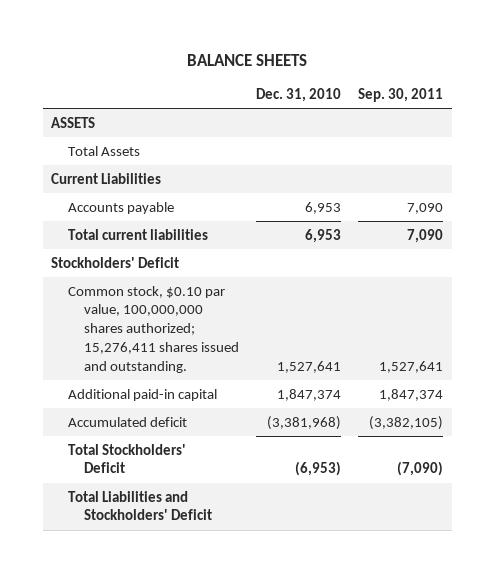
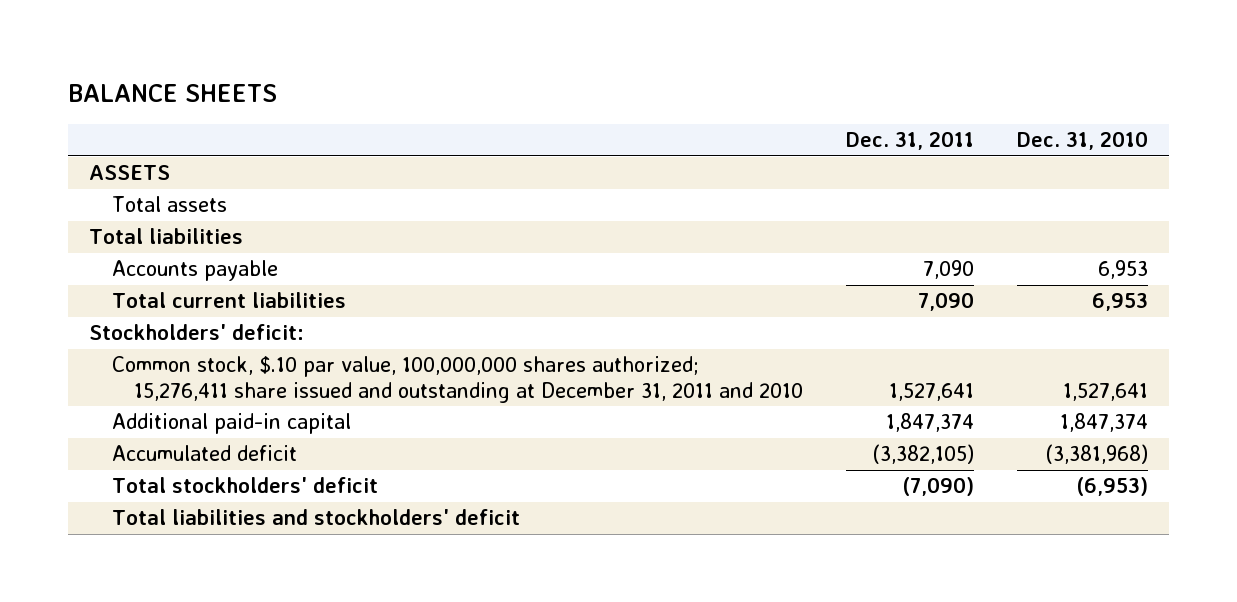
- | Dec. 31, 2010 | Sep. 30, 2011
+ | Dec. 31, 2011 | Dec. 31, 2010
- Total Assets
- Current Liabilities
+ Total assets
+ Total liabilities
- Stockholders' Deficit
- Common stock, $0.10 par value, 100,000,000 shares authorized; 15,276,411 shares issued and outstanding. | 1,527,641 | 1,527,641
+ Stockholders' deficit:
+ Common stock, $.10 par value, 100,000,000 shares authorized; 15,276,411 share issued and outstanding at December 31, 2011 and 2010 | 1,527,641 | 1,527,641
- Total Stockholders' Deficit | (6,953) | (7,090)
- Total Liabilities and Stockholders' Deficit
+ Total stockholders' deficit | (7,090) | (6,953)
+ Total liabilities and stockholders' deficit

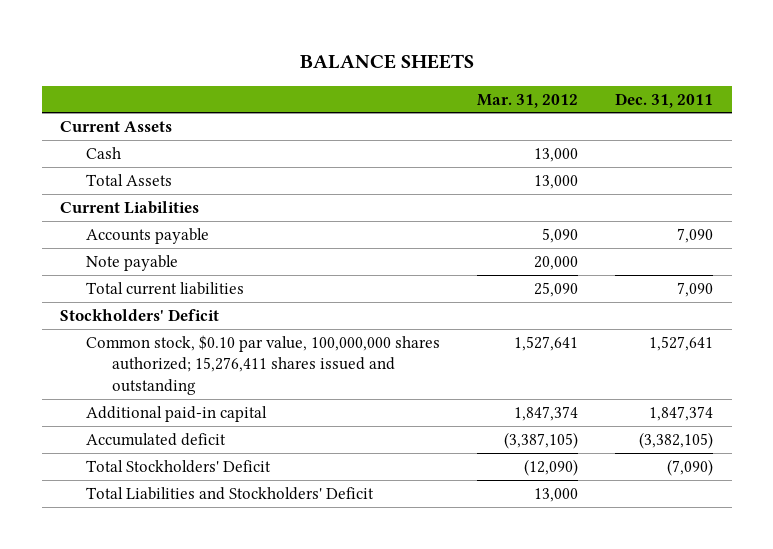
- | Dec. 31, 2011 | Dec. 31, 2010
+ | Mar. 31, 2012 | Dec. 31, 2011
- ASSETS
- Total assets
- Total liabilities
+ Current Assets
+ Cash | 13,000 |
+ Total Assets | 13,000 |
+ Current Liabilities
+ Note payable | 20,000 |
- Stockholders' deficit:
- Common stock, $.10 par value, 100,000,000 shares authorized; 15,276,411 share issued and outstanding at December 31, 2011 and 2010 | 1,527,641 | 1,527,641
+ Stockholders' Deficit
+ Common stock, $0.10 par value, 100,000,000 shares authorized; 15,276,411 shares issued and outstanding | 1,527,641 | 1,527,641
- Total stockholders' deficit | (7,090) | (6,953)
- Total liabilities and stockholders' deficit
+ Total Stockholders' Deficit | (12,090) | (7,090)
+ Total Liabilities and Stockholders' Deficit | 13,000 |

